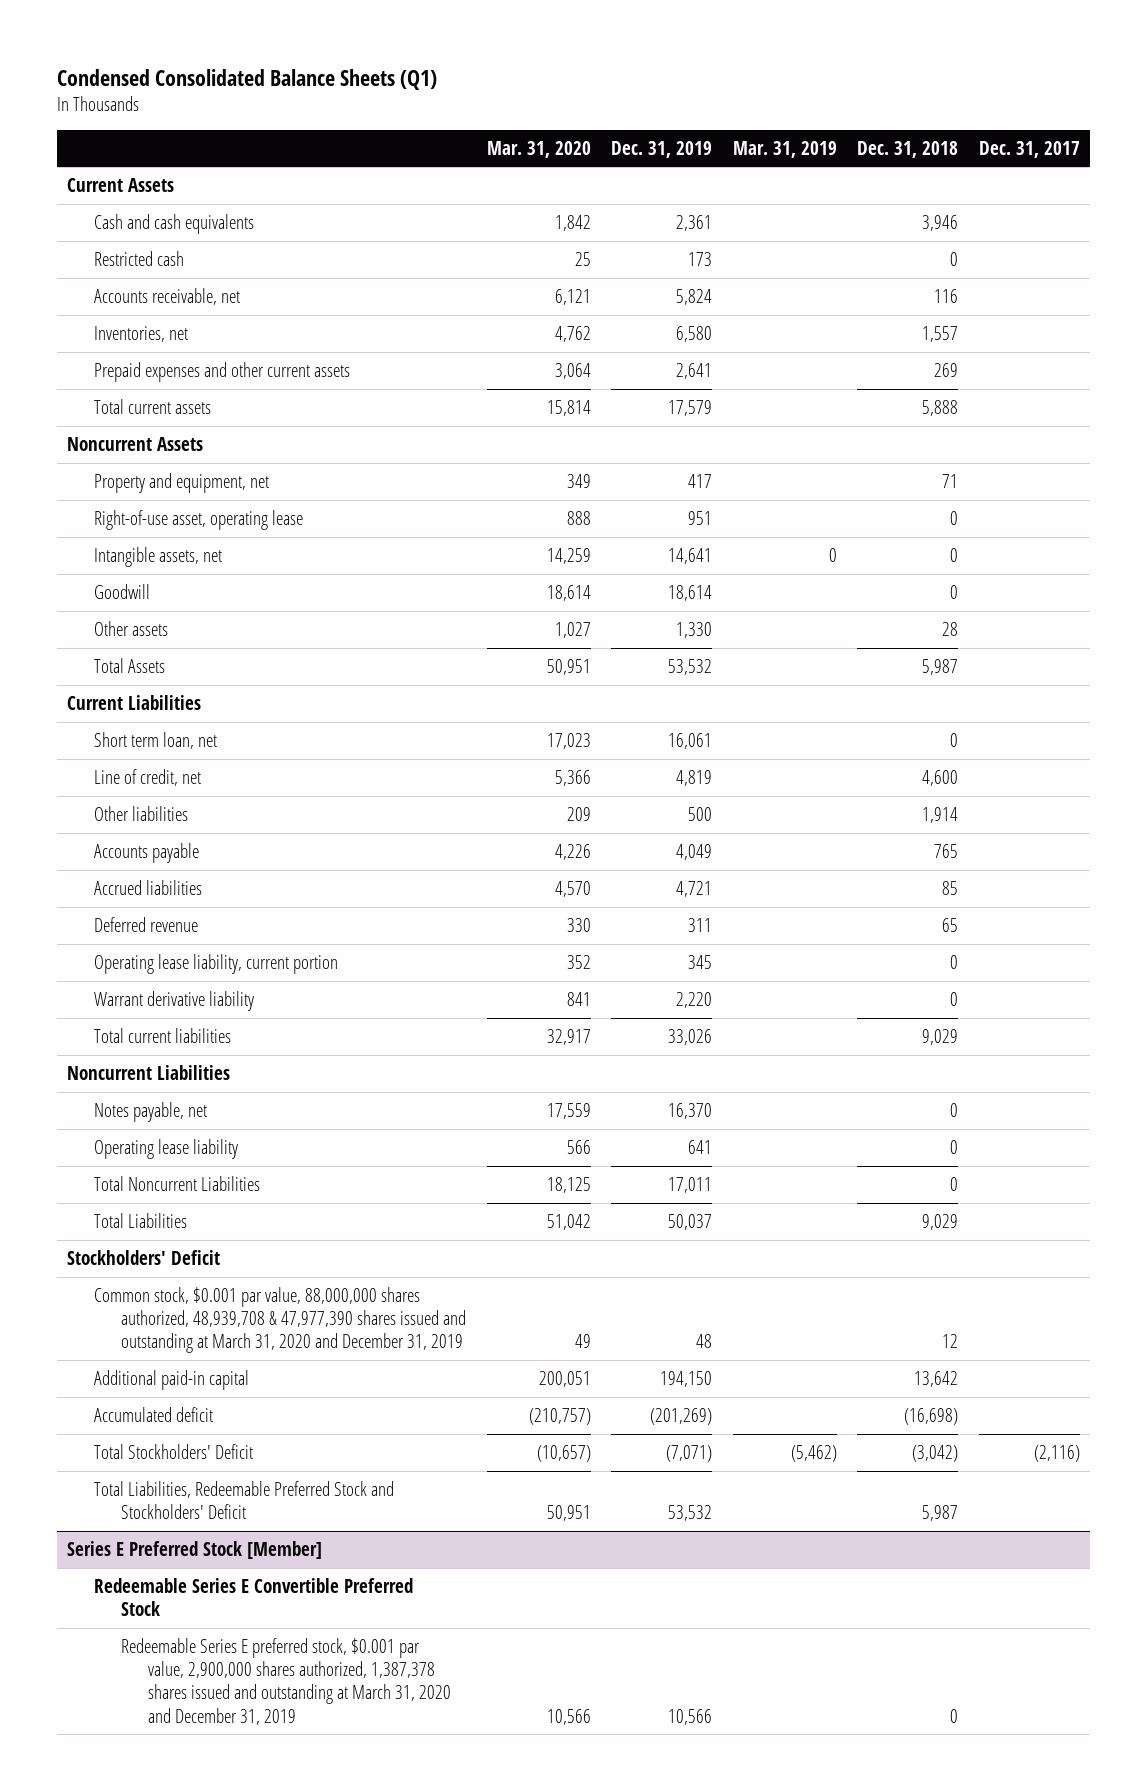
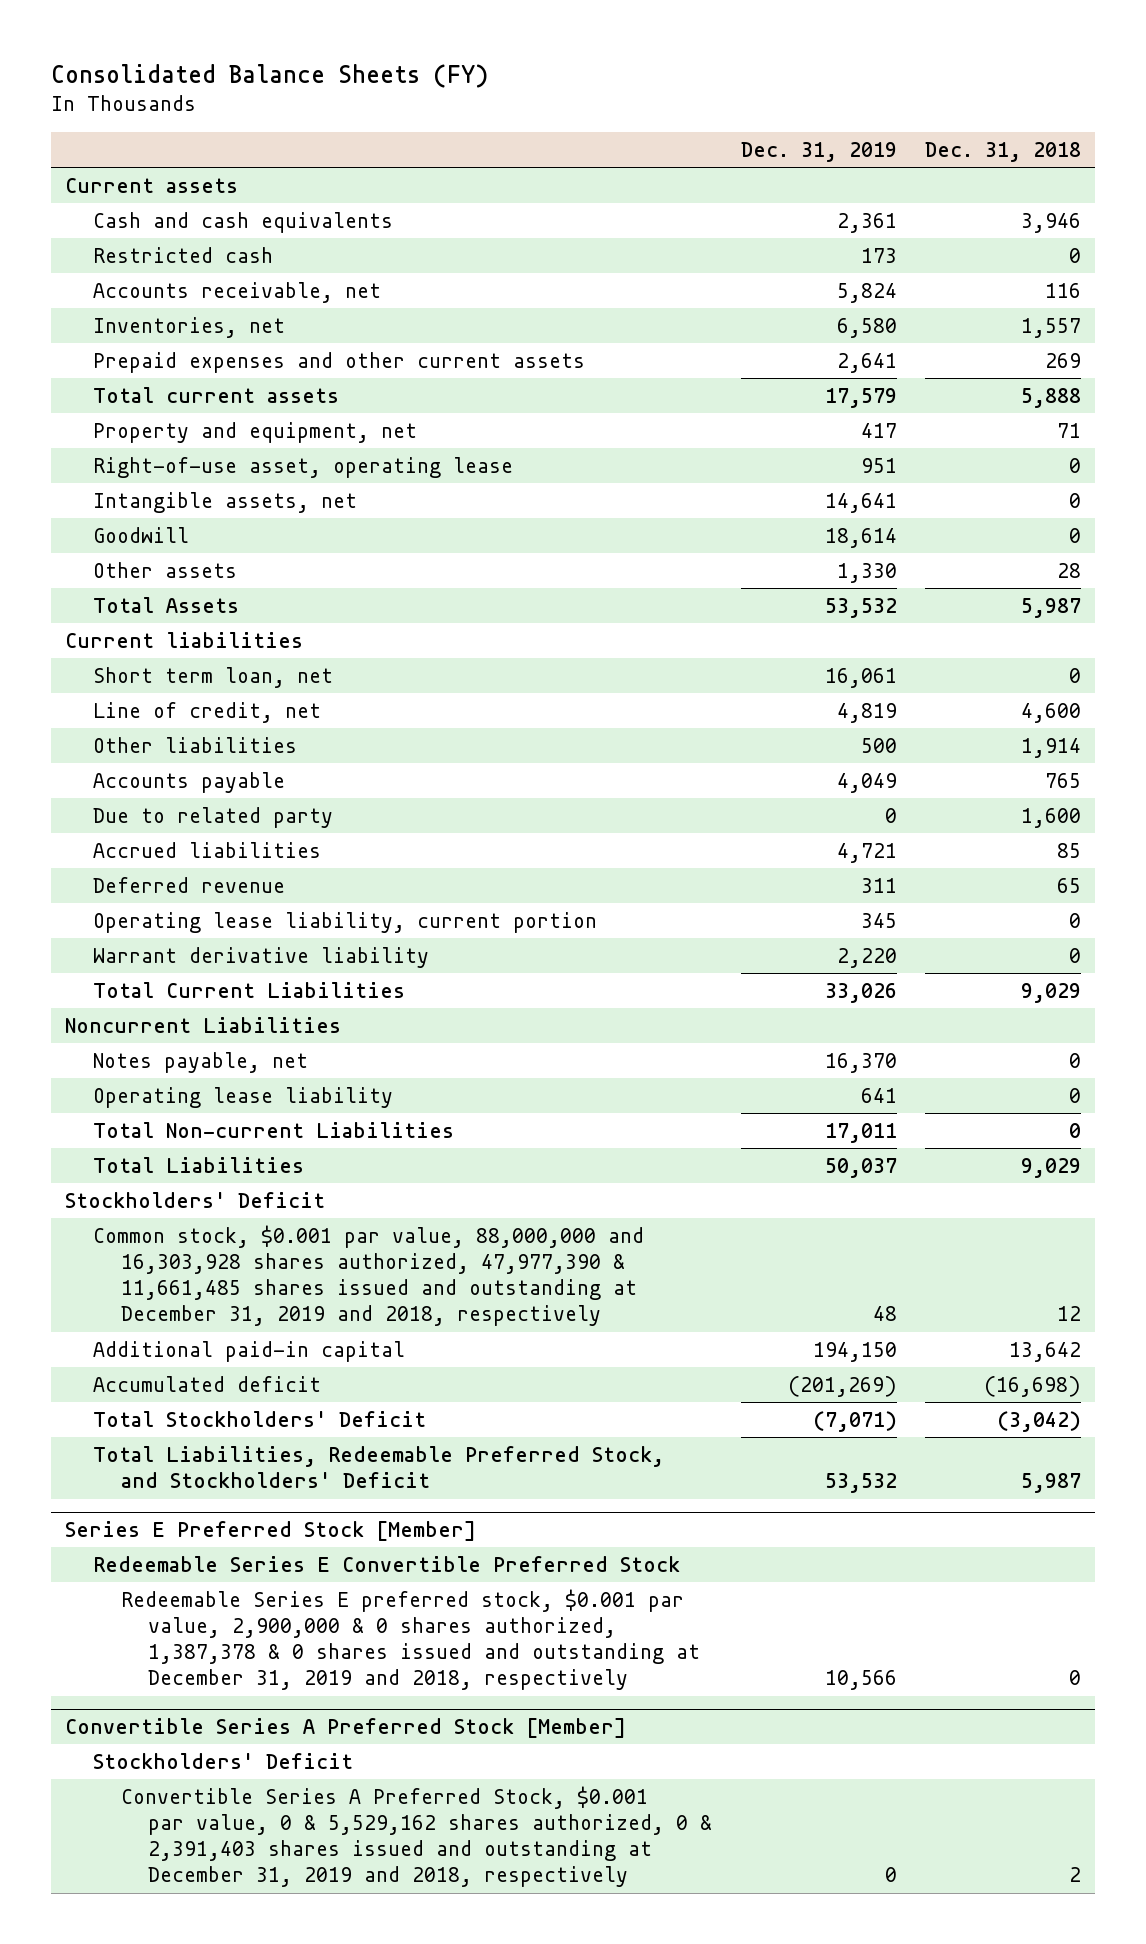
- Condensed Consolidated Balance Sheets (Q1)
+ Consolidated Balance Sheets (FY)
- | Mar. 31, 2020 | Dec. 31, 2019 | Mar. 31, 2019 | Dec. 31, 2018 | Dec. 31, 2017
+ | Dec. 31, 2019 | Dec. 31, 2018
- Current Assets
+ Current assets
- Noncurrent Assets
- Current Liabilities
+ Current liabilities
+ Due to related party | 0 | 1,600
- Total current liabilities | 32,917 | 33,026 | | 9,029 |
+ Total Current Liabilities | 33,026 | 9,029
- Total Noncurrent Liabilities | 18,125 | 17,011 | | 0 |
+ Total Non-current Liabilities | 17,011 | 0
- Common stock, $0.001 par value, 88,000,000 shares authorized, 48,939,708 & 47,977,390 shares issued and outstanding at March 31, 2020 and December 31, 2019 | 49 | 48 | | 12 |
+ Common stock, $0.001 par value, 88,000,000 and 16,303,928 shares authorized, 47,977,390 & 11,661,485 shares issued and outstanding at December 31, 2019 and 2018, respectively | 48 | 12
- Total Liabilities, Redeemable Preferred Stock and Stockholders' Deficit | 50,951 | 53,532 | | 5,987 |
+ Total Liabilities, Redeemable Preferred Stock, and Stockholders' Deficit | 53,532 | 5,987
@ Series E Preferred Stock [Member]
- Redeemable Series E preferred stock, $0.001 par value, 2,900,000 shares authorized, 1,387,378 shares issued and outstanding at March 31, 2020 and December 31, 2019 | 10,566 | 10,566 | | 0 |
+ Redeemable Series E preferred stock, $0.001 par value, 2,900,000 & 0 shares authorized, 1,387,378 & 0 shares issued and outstanding at December 31, 2019 and 2018, respectively | 10,566 | 0
+ Convertible Series A Preferred Stock [Member]
+ Stockholders' Deficit
+ Convertible Series A Preferred Stock, $0.001 par value, 0 & 5,529,162 shares authorized, 0 & 2,391,403 shares issued and outstanding at December 31, 2019 and 2018, respectively | 0 | 2

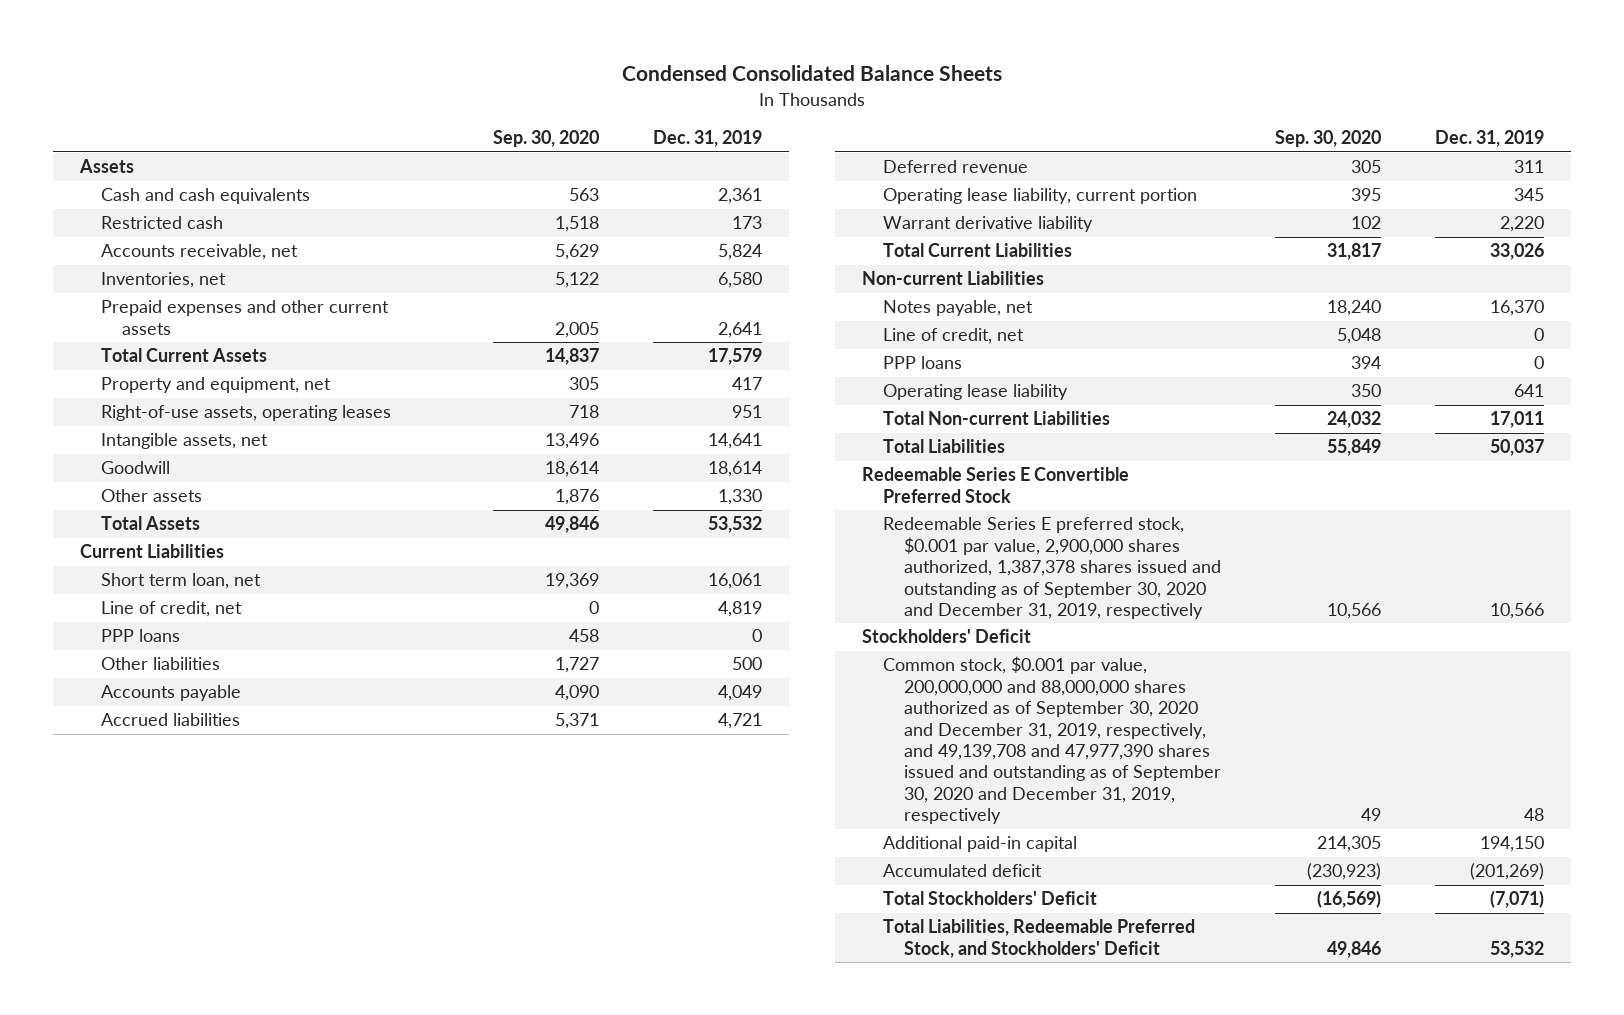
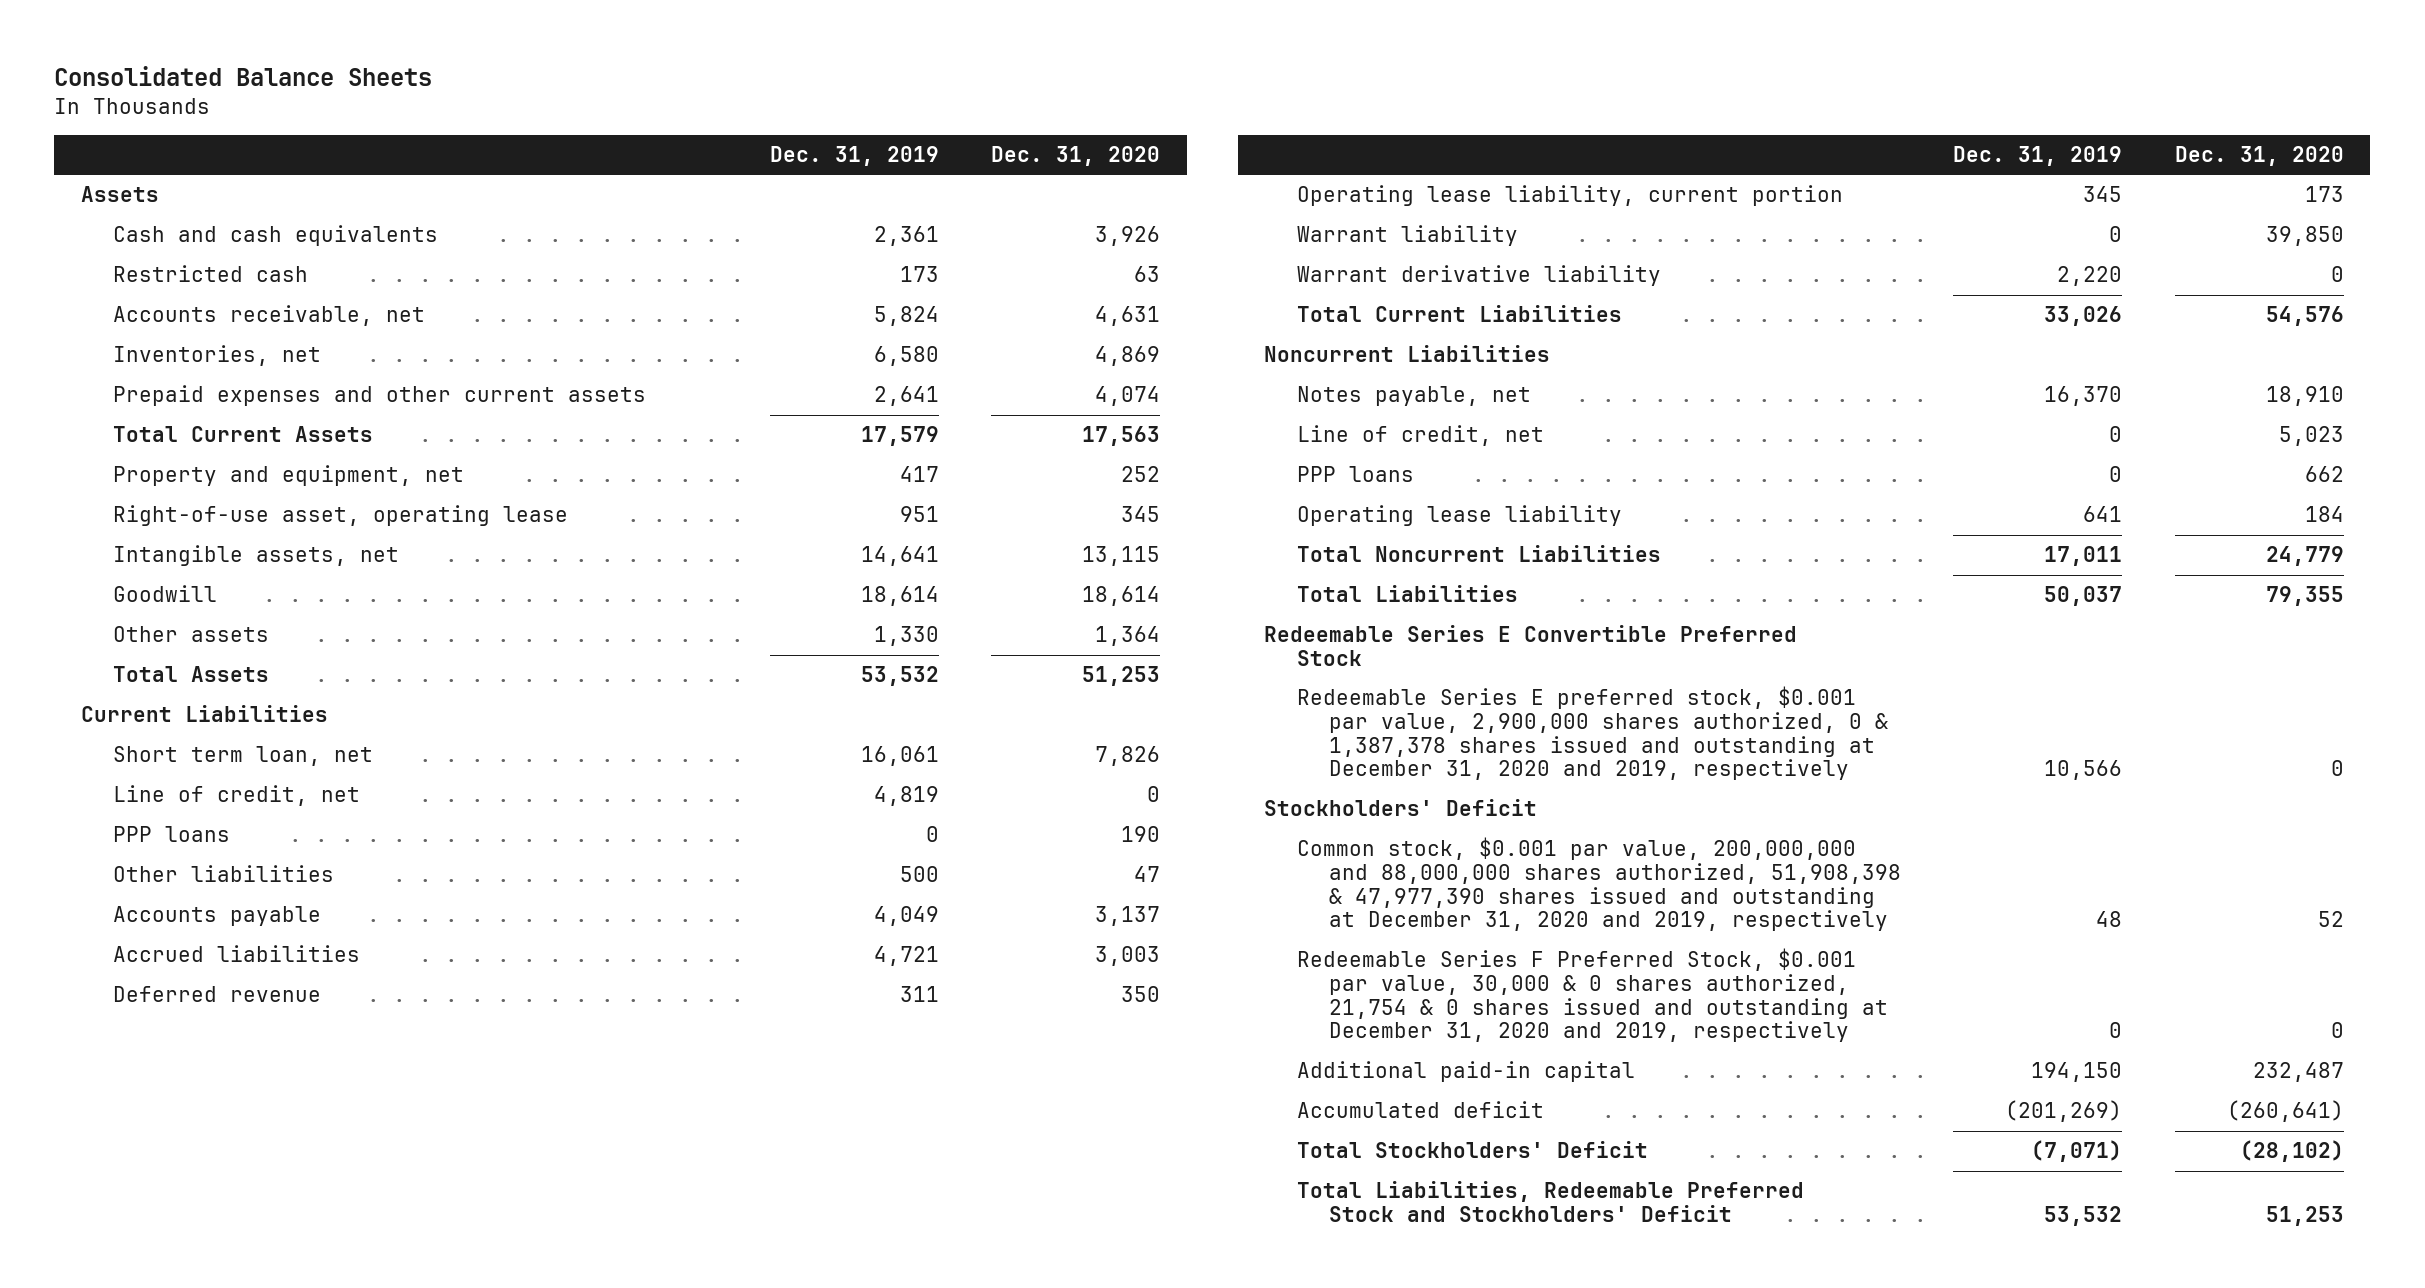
- Condensed Consolidated Balance Sheets
+ Consolidated Balance Sheets
- | Sep. 30, 2020 | Dec. 31, 2019
+ | Dec. 31, 2019 | Dec. 31, 2020
- Right-of-use assets, operating leases | 718 | 951
+ Right-of-use asset, operating lease | 951 | 345
+ Warrant liability | 0 | 39,850
- Non-current Liabilities
+ Noncurrent Liabilities
- Total Non-current Liabilities | 24,032 | 17,011
+ Total Noncurrent Liabilities | 17,011 | 24,779
- Redeemable Series E preferred stock, $0.001 par value, 2,900,000 shares authorized, 1,387,378 shares issued and outstanding as of September 30, 2020 and December 31, 2019, respectively | 10,566 | 10,566
+ Redeemable Series E preferred stock, $0.001 par value, 2,900,000 shares authorized, 0 & 1,387,378 shares issued and outstanding at December 31, 2020 and 2019, respectively | 10,566 | 0
- Common stock, $0.001 par value, 200,000,000 and 88,000,000 shares authorized as of September 30, 2020 and December 31, 2019, respectively, and 49,139,708 and 47,977,390 shares issued and outstanding as of September 30, 2020 and December 31, 2019, respectively | 49 | 48
+ Common stock, $0.001 par value, 200,000,000 and 88,000,000 shares authorized, 51,908,398 & 47,977,390 shares issued and outstanding at December 31, 2020 and 2019, respectively | 48 | 52
+ Redeemable Series F Preferred Stock, $0.001 par value, 30,000 & 0 shares authorized, 21,754 & 0 shares issued and outstanding at December 31, 2020 and 2019, respectively | 0 | 0
- Total Liabilities, Redeemable Preferred Stock, and Stockholders' Deficit | 49,846 | 53,532
+ Total Liabilities, Redeemable Preferred Stock and Stockholders' Deficit | 53,532 | 51,253

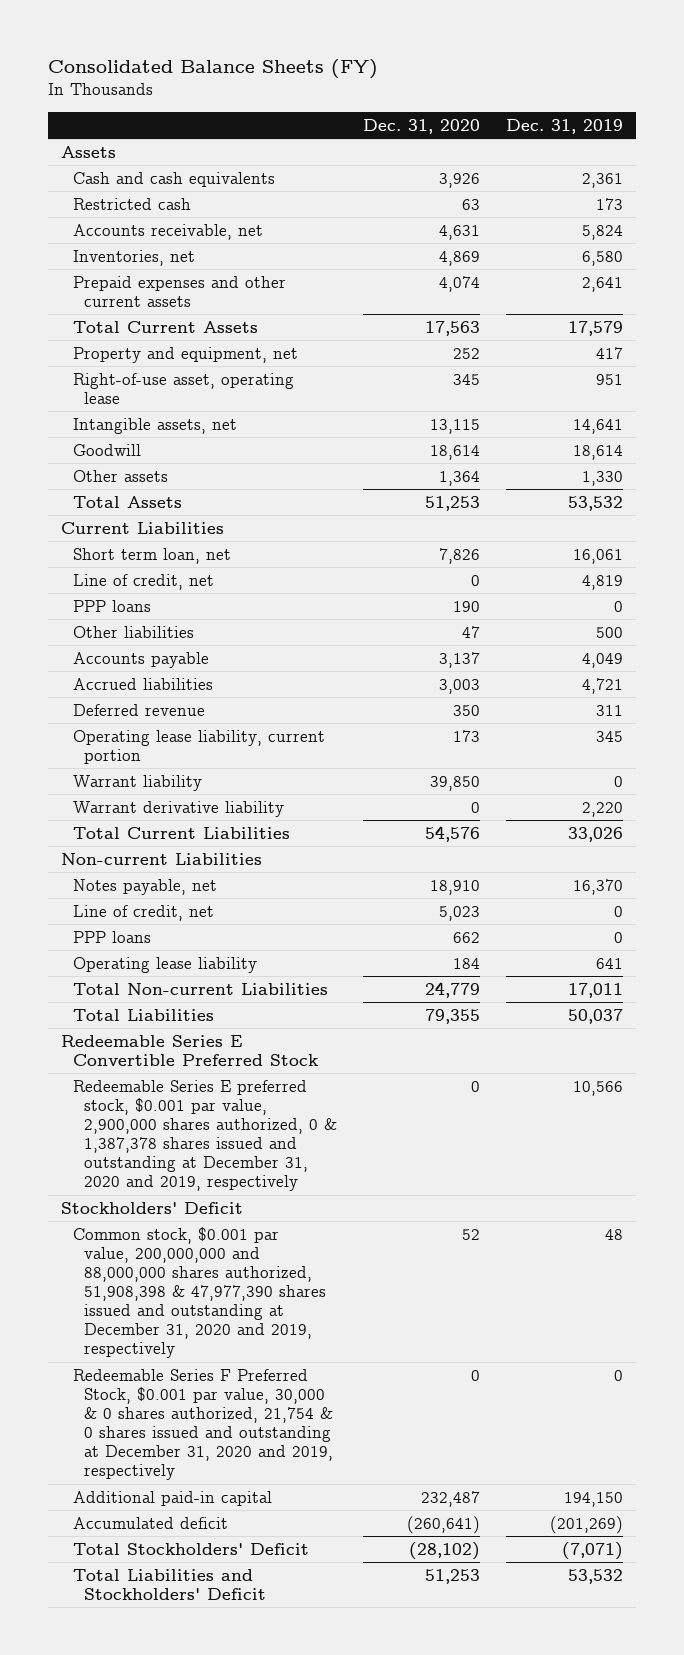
- Consolidated Balance Sheets
+ Consolidated Balance Sheets (FY)
- | Dec. 31, 2019 | Dec. 31, 2020
+ | Dec. 31, 2020 | Dec. 31, 2019
- Noncurrent Liabilities
+ Non-current Liabilities
- Total Noncurrent Liabilities | 17,011 | 24,779
+ Total Non-current Liabilities | 24,779 | 17,011
- Total Liabilities, Redeemable Preferred Stock and Stockholders' Deficit | 53,532 | 51,253
+ Total Liabilities and Stockholders' Deficit | 51,253 | 53,532

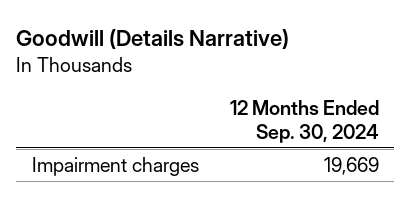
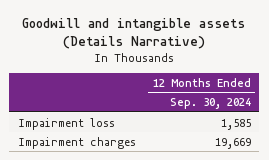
- Goodwill (Details Narrative)
+ Goodwill and intangible assets (Details Narrative)
+ Impairment loss | 1,585

